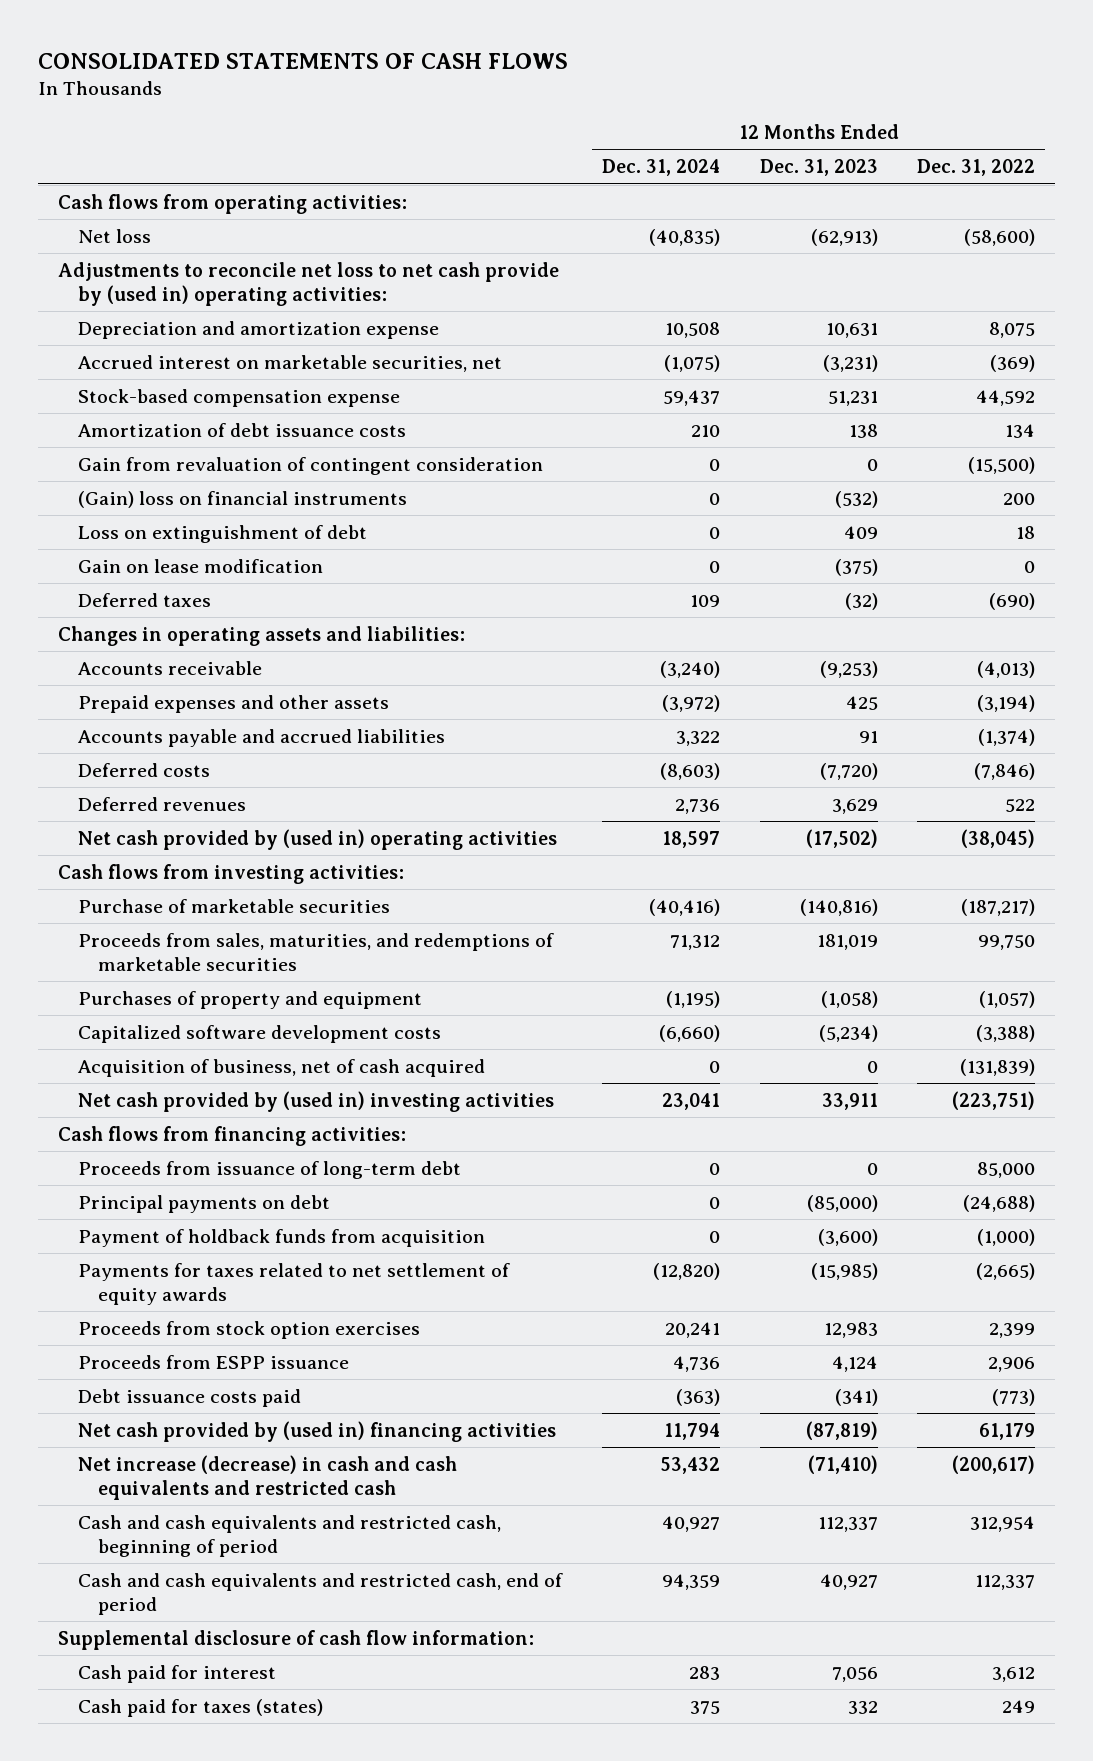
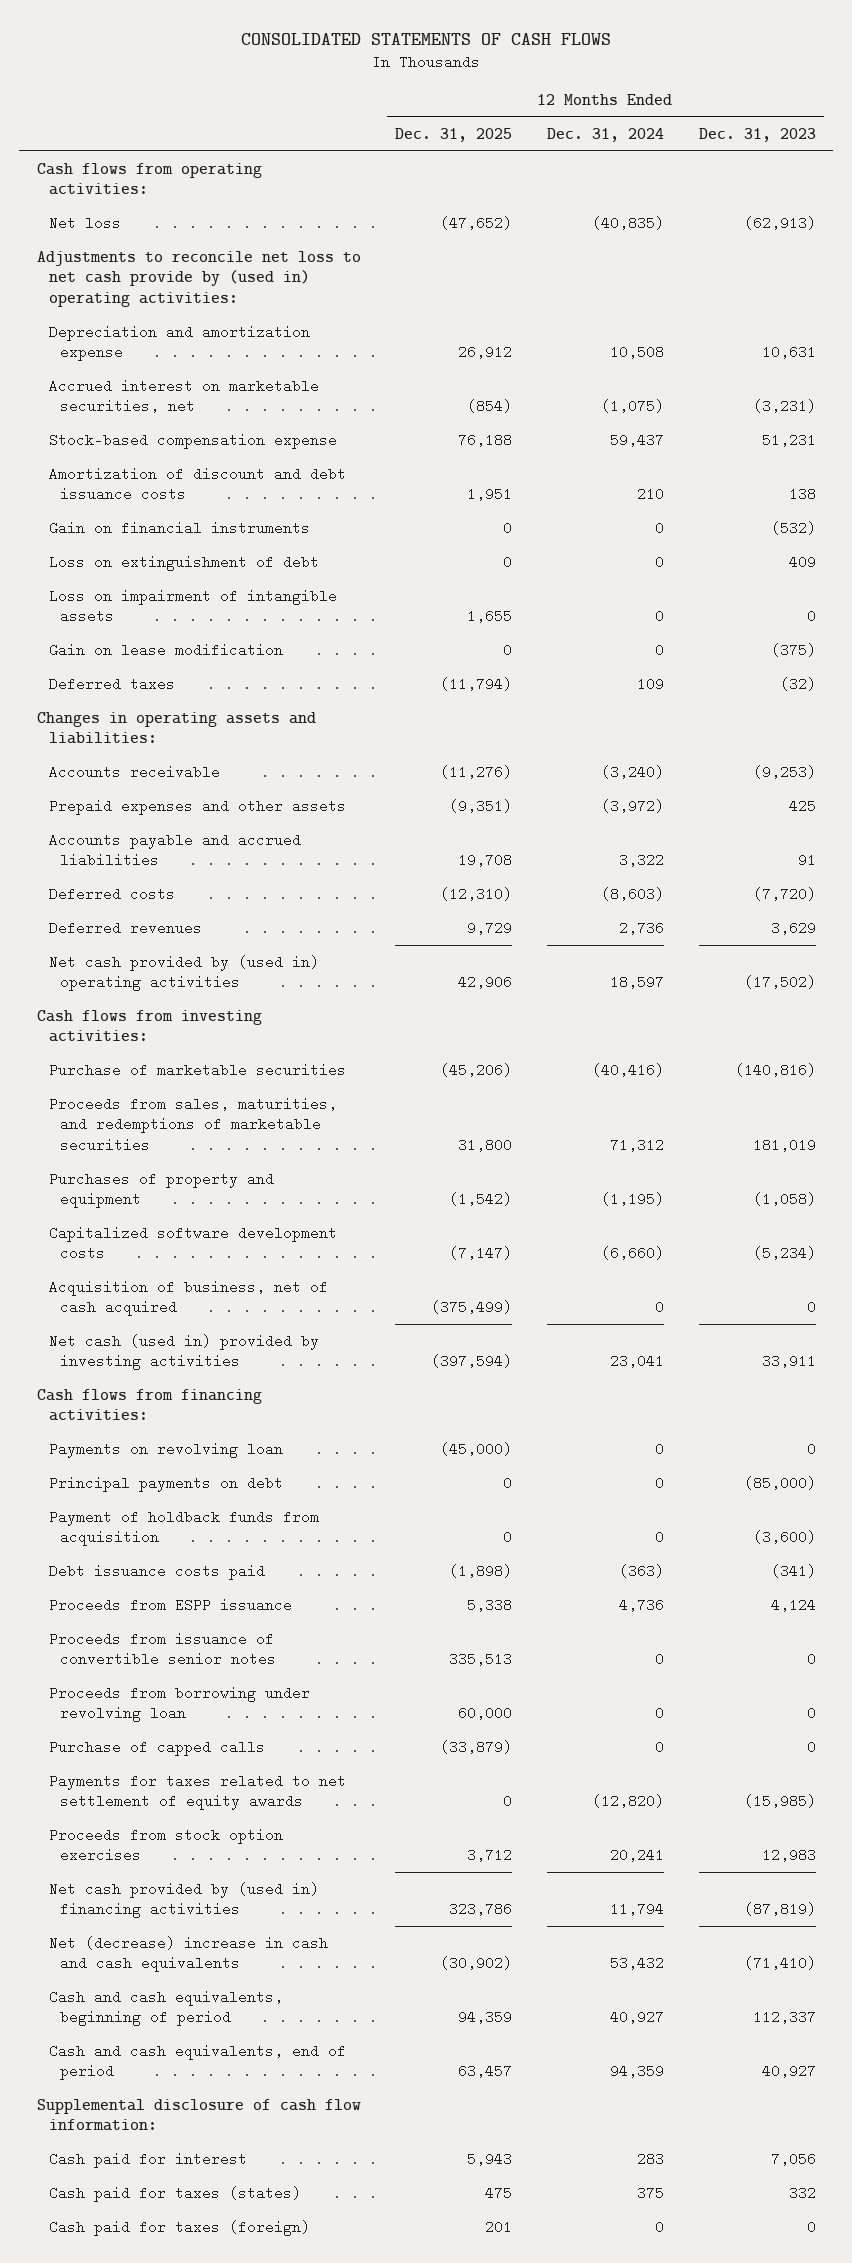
- | 12 Months Ended Dec. 31, 2024 | 12 Months Ended Dec. 31, 2023 | 12 Months Ended Dec. 31, 2022
+ | 12 Months Ended Dec. 31, 2025 | 12 Months Ended Dec. 31, 2024 | 12 Months Ended Dec. 31, 2023
- Amortization of debt issuance costs | 210 | 138 | 134
- Gain from revaluation of contingent consideration | 0 | 0 | (15,500)
- (Gain) loss on financial instruments | 0 | (532) | 200
+ Amortization of discount and debt issuance costs | 1,951 | 210 | 138
+ Gain on financial instruments | 0 | 0 | (532)
+ Loss on impairment of intangible assets | 1,655 | 0 | 0
- Net cash provided by (used in) investing activities | 23,041 | 33,911 | (223,751)
+ Net cash (used in) provided by investing activities | (397,594) | 23,041 | 33,911
- Proceeds from issuance of long-term debt | 0 | 0 | 85,000
+ Payments on revolving loan | (45,000) | 0 | 0
moved up: Debt issuance costs paid | (1,898) | (363) | (341)
moved up: Proceeds from ESPP issuance | 5,338 | 4,736 | 4,124
+ Proceeds from issuance of convertible senior notes | 335,513 | 0 | 0
+ Proceeds from borrowing under revolving loan | 60,000 | 0 | 0
+ Purchase of capped calls | (33,879) | 0 | 0
- Net increase (decrease) in cash and cash equivalents and restricted cash | 53,432 | (71,410) | (200,617)
- Cash and cash equivalents and restricted cash, beginning of period | 40,927 | 112,337 | 312,954
- Cash and cash equivalents and restricted cash, end of period | 94,359 | 40,927 | 112,337
+ Net (decrease) increase in cash and cash equivalents | (30,902) | 53,432 | (71,410)
+ Cash and cash equivalents, beginning of period | 94,359 | 40,927 | 112,337
+ Cash and cash equivalents, end of period | 63,457 | 94,359 | 40,927
+ Cash paid for taxes (foreign) | 201 | 0 | 0

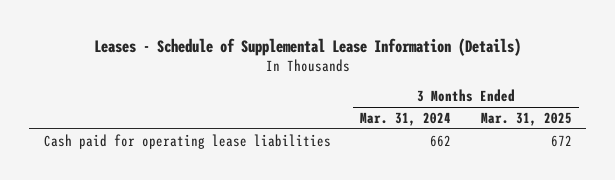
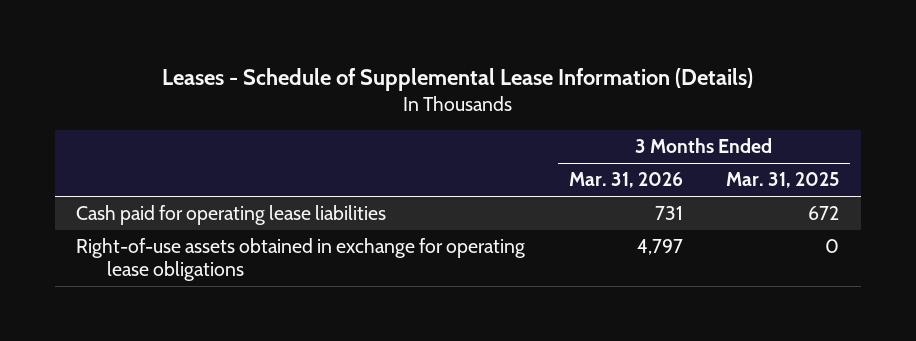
- | 3 Months Ended Mar. 31, 2024 | 3 Months Ended Mar. 31, 2025
+ | 3 Months Ended Mar. 31, 2026 | 3 Months Ended Mar. 31, 2025
+ Right-of-use assets obtained in exchange for operating lease obligations | 4,797 | 0

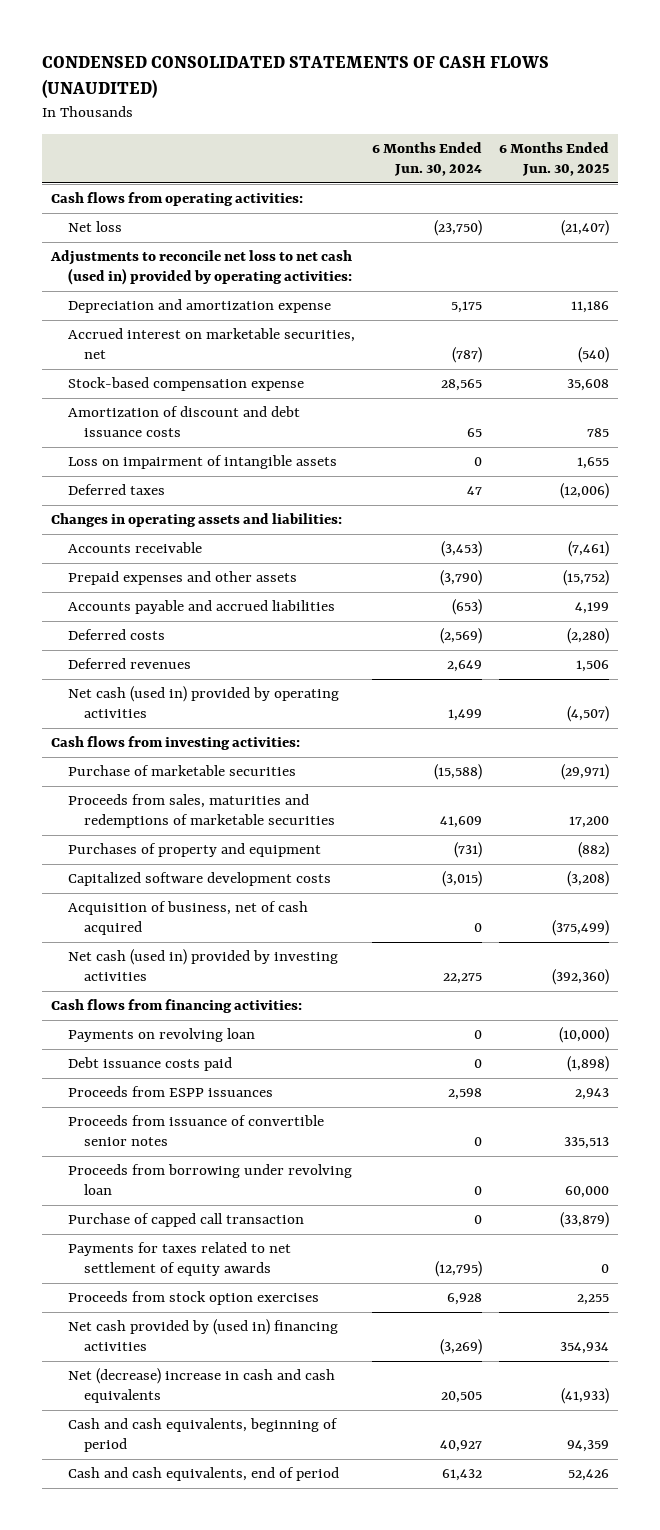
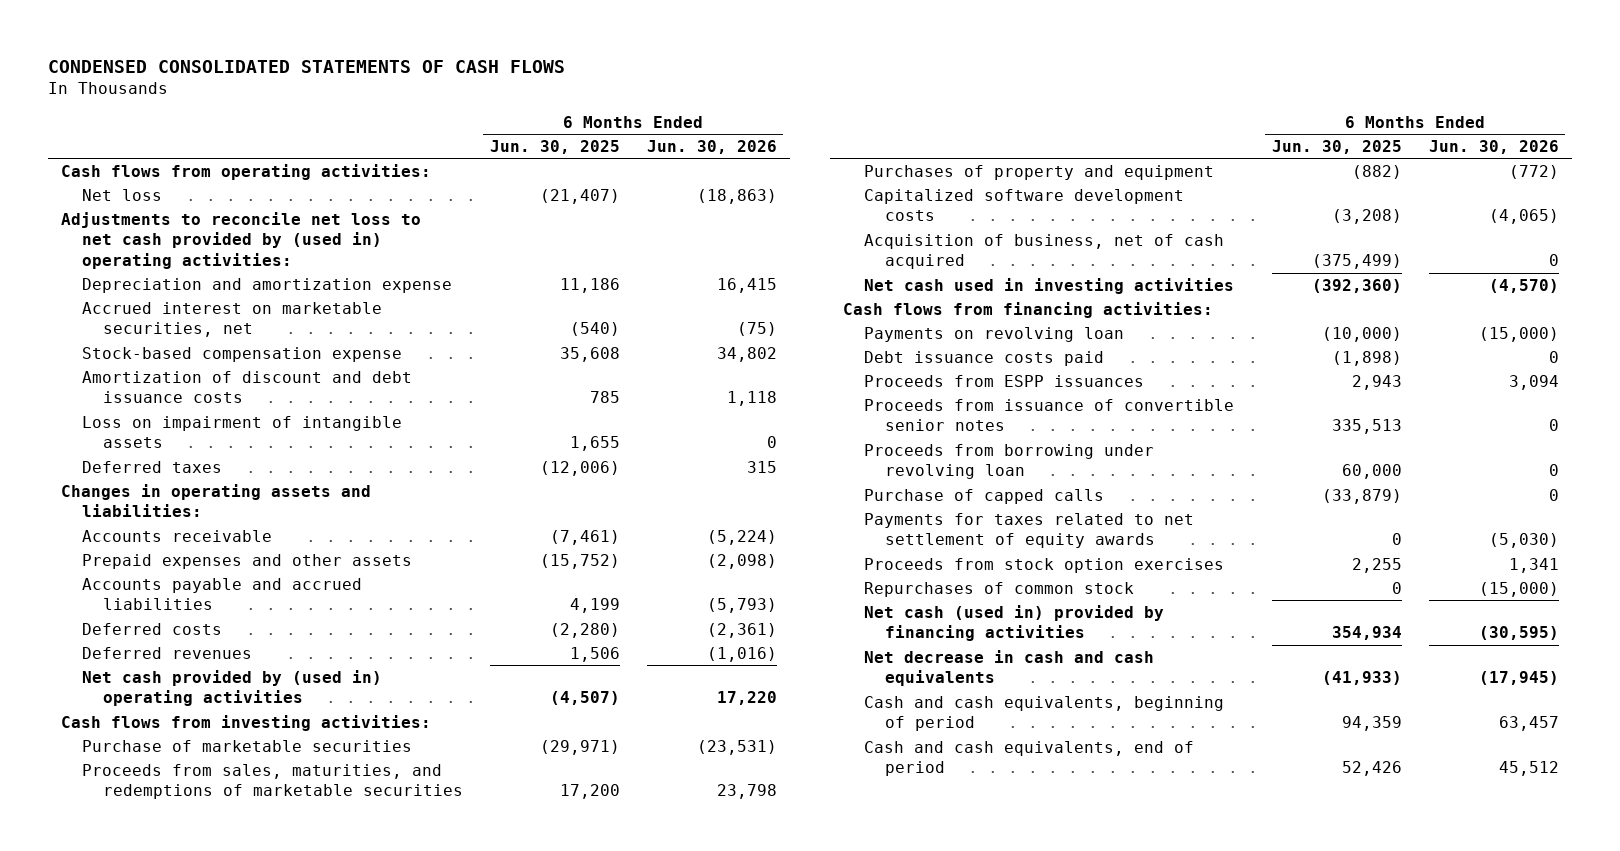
- CONDENSED CONSOLIDATED STATEMENTS OF CASH FLOWS (UNAUDITED)
+ CONDENSED CONSOLIDATED STATEMENTS OF CASH FLOWS
- | 6 Months Ended Jun. 30, 2024 | 6 Months Ended Jun. 30, 2025
+ | 6 Months Ended Jun. 30, 2025 | 6 Months Ended Jun. 30, 2026
- Adjustments to reconcile net loss to net cash (used in) provided by operating activities:
+ Adjustments to reconcile net loss to net cash provided by (used in) operating activities:
- Net cash (used in) provided by operating activities | 1,499 | (4,507)
+ Net cash provided by (used in) operating activities | (4,507) | 17,220
- Proceeds from sales, maturities and redemptions of marketable securities | 41,609 | 17,200
+ Proceeds from sales, maturities, and redemptions of marketable securities | 17,200 | 23,798
- Net cash (used in) provided by investing activities | 22,275 | (392,360)
+ Net cash used in investing activities | (392,360) | (4,570)
- Purchase of capped call transaction | 0 | (33,879)
+ Purchase of capped calls | (33,879) | 0
- Net cash provided by (used in) financing activities | (3,269) | 354,934
- Net (decrease) increase in cash and cash equivalents | 20,505 | (41,933)
+ Repurchases of common stock | 0 | (15,000)
+ Net cash (used in) provided by financing activities | 354,934 | (30,595)
+ Net decrease in cash and cash equivalents | (41,933) | (17,945)

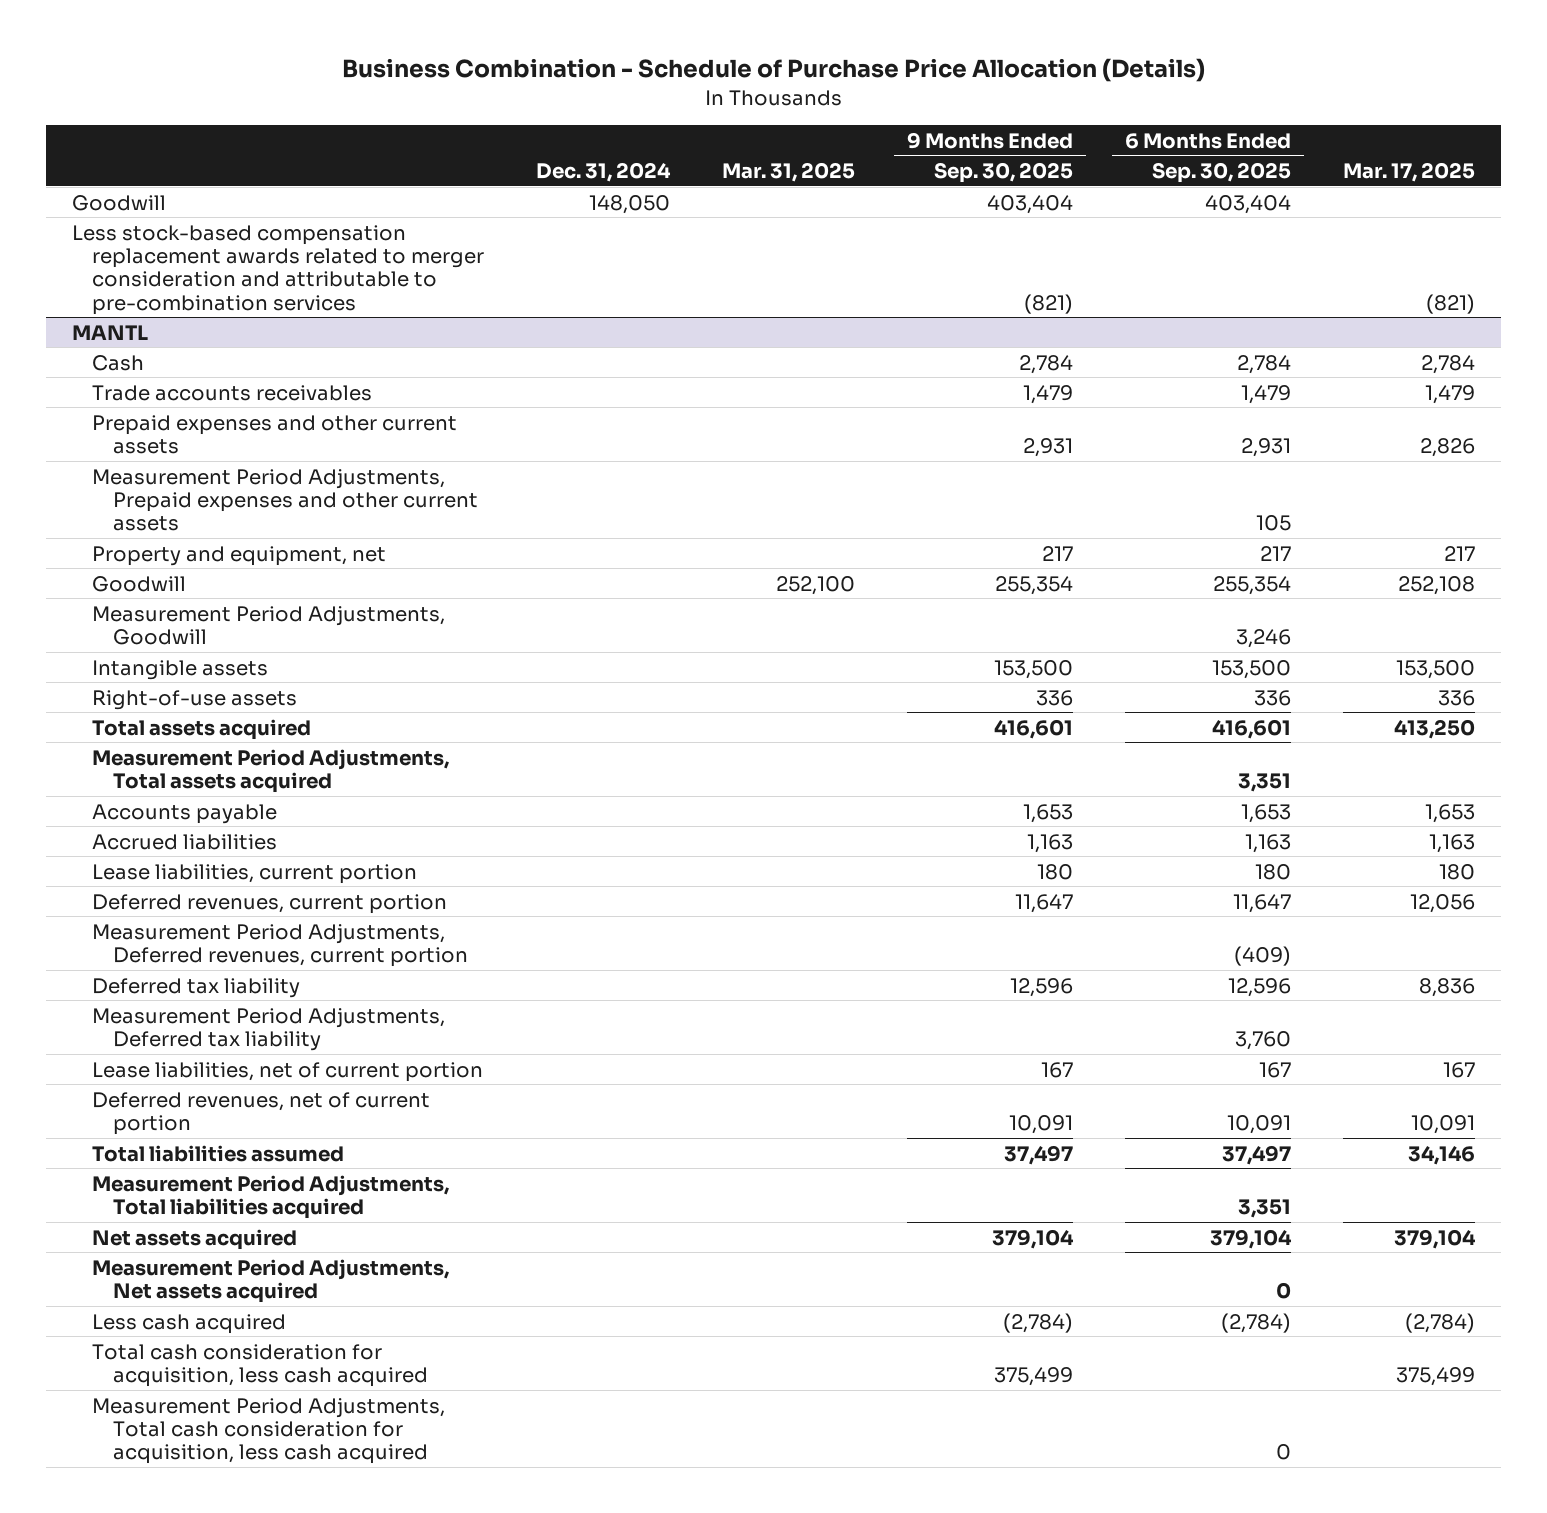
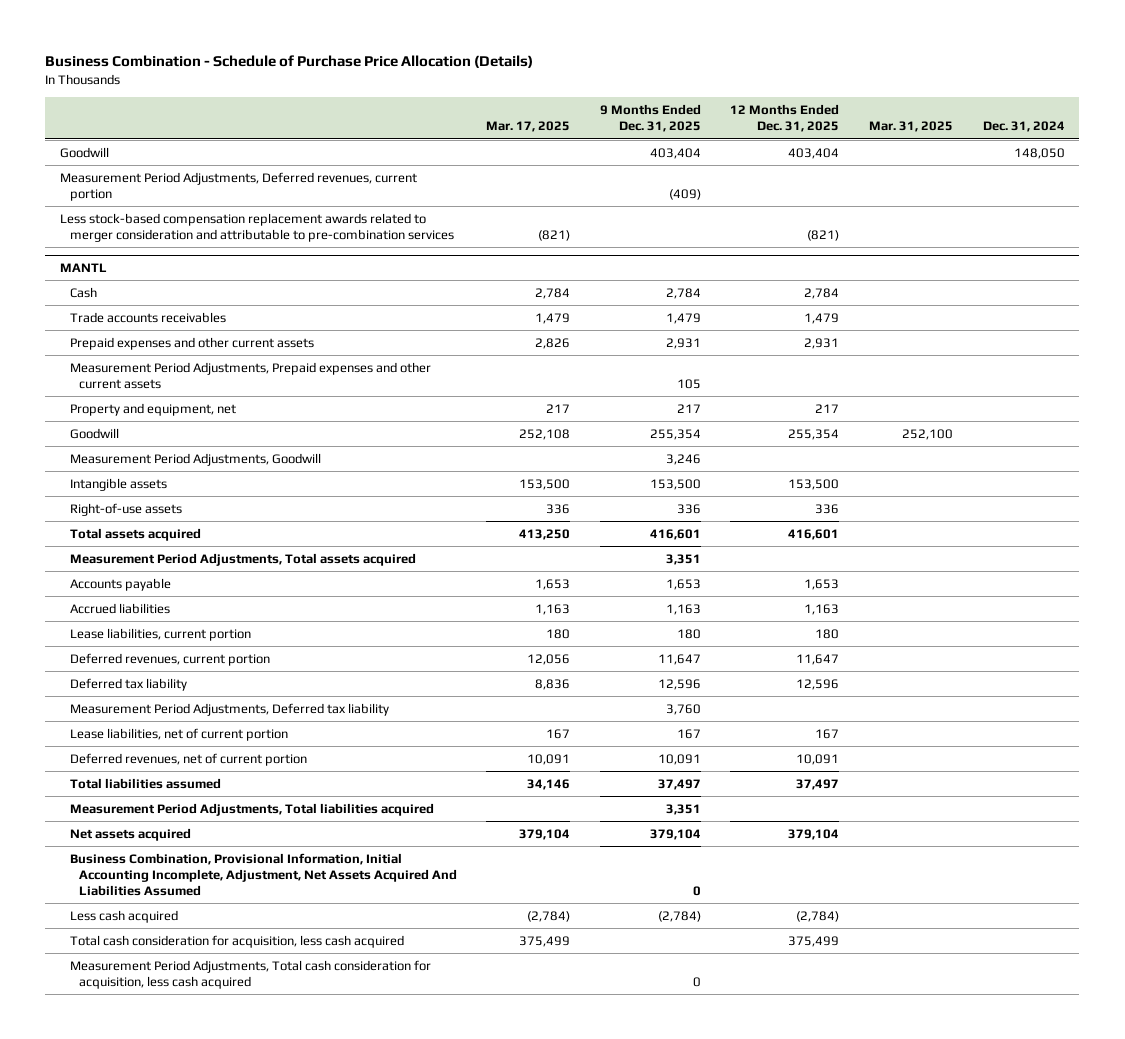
- | Dec. 31, 2024 | Mar. 31, 2025 | 9 Months Ended Sep. 30, 2025 | 6 Months Ended Sep. 30, 2025 | Mar. 17, 2025
+ | Mar. 17, 2025 | 9 Months Ended Dec. 31, 2025 | 12 Months Ended Dec. 31, 2025 | Mar. 31, 2025 | Dec. 31, 2024
+ Measurement Period Adjustments, Deferred revenues, current portion | | (409) | | |
@ MANTL
- Measurement Period Adjustments, Deferred revenues, current portion | | | | (409) |
- Measurement Period Adjustments, Net assets acquired | | | | 0 |
+ Business Combination, Provisional Information, Initial Accounting Incomplete, Adjustment, Net Assets Acquired And Liabilities Assumed | | 0 | | |

